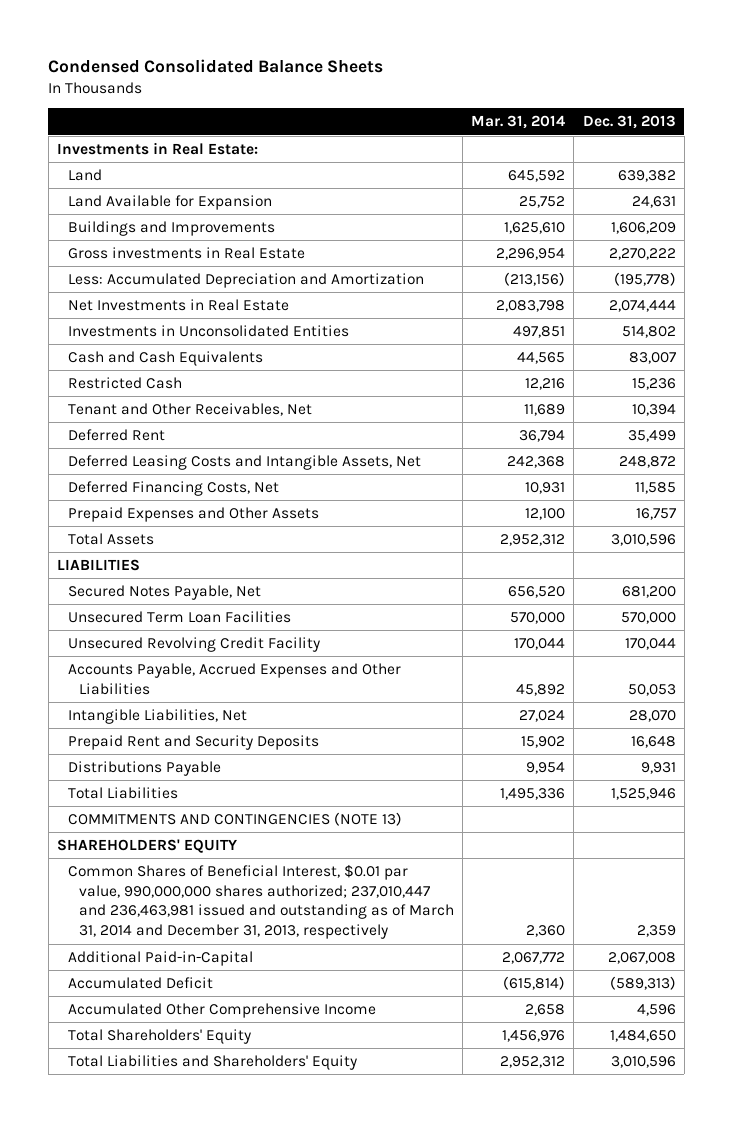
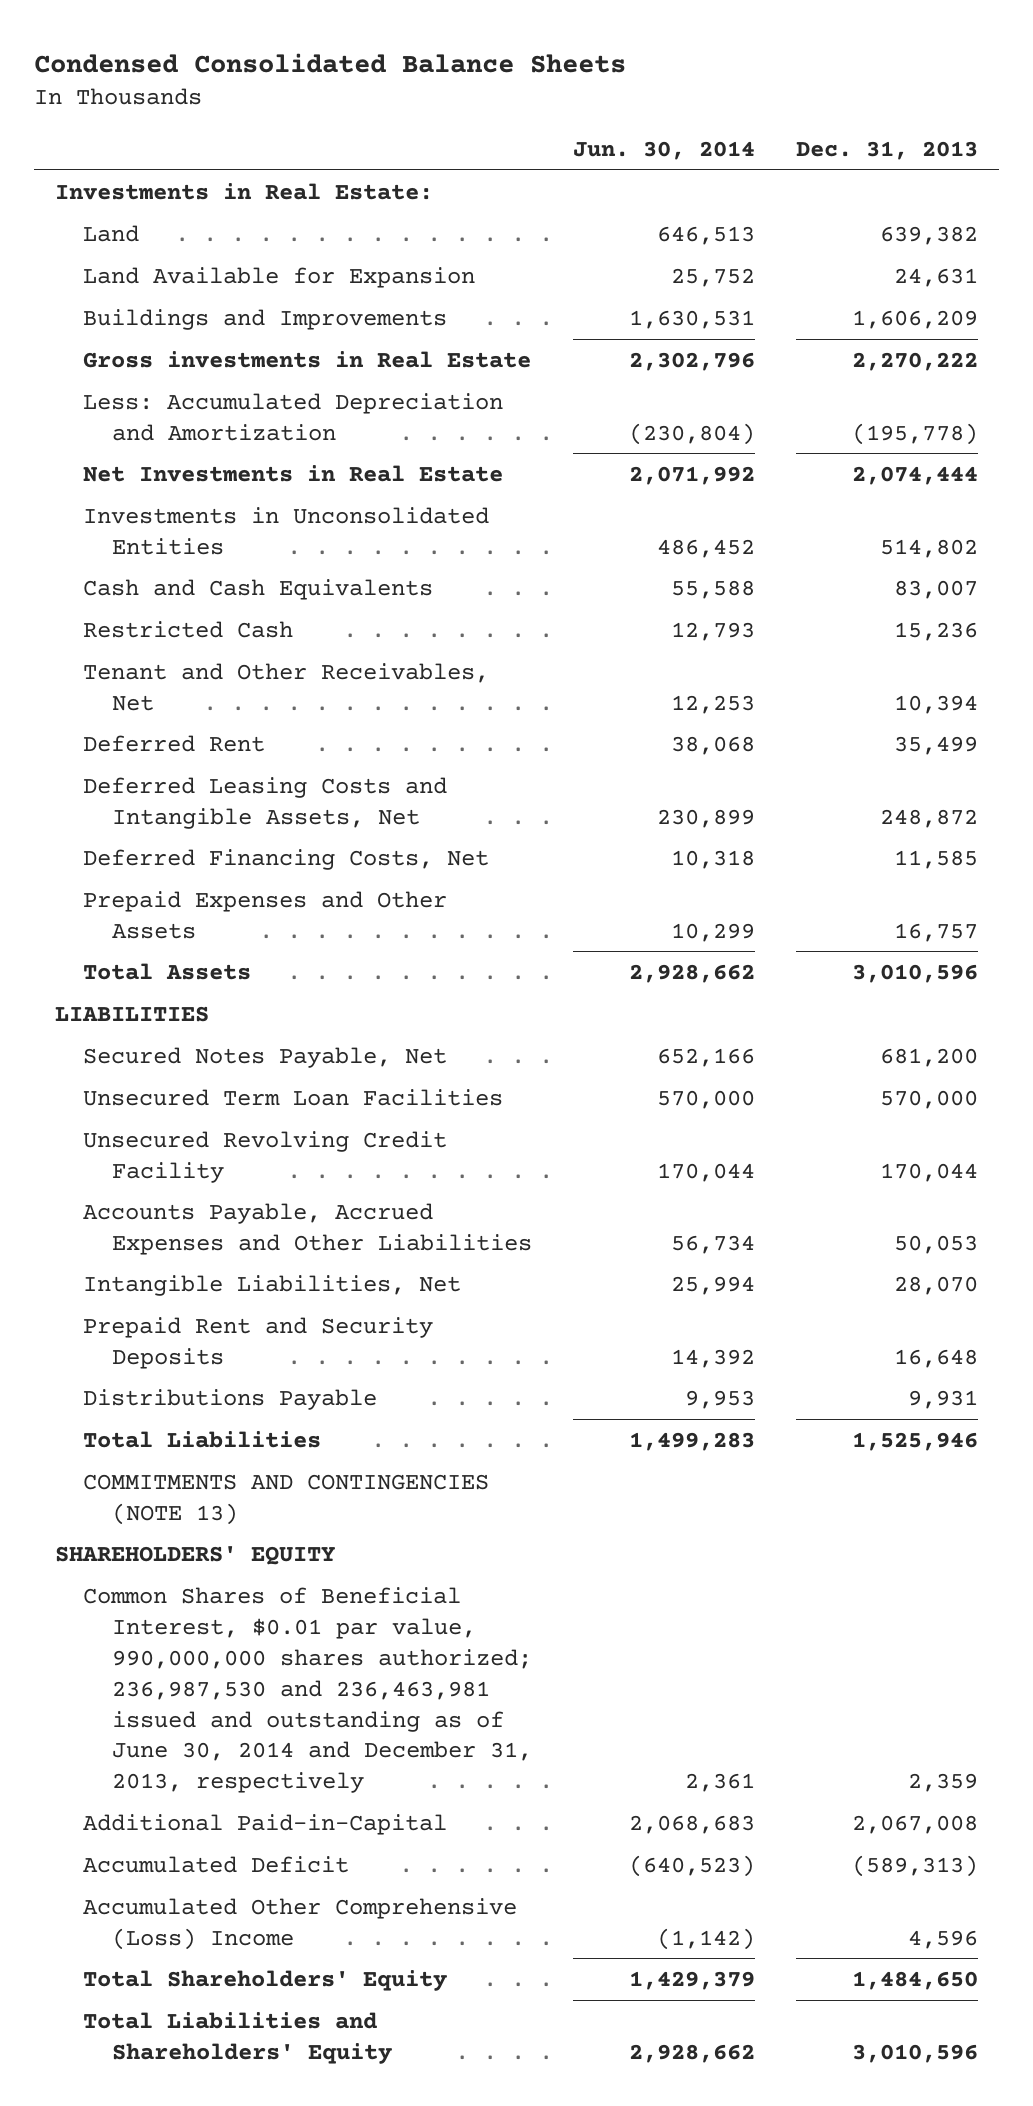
- | Mar. 31, 2014 | Dec. 31, 2013
+ | Jun. 30, 2014 | Dec. 31, 2013
- Common Shares of Beneficial Interest, $0.01 par value, 990,000,000 shares authorized; 237,010,447 and 236,463,981 issued and outstanding as of March 31, 2014 and December 31, 2013, respectively | 2,360 | 2,359
+ Common Shares of Beneficial Interest, $0.01 par value, 990,000,000 shares authorized; 236,987,530 and 236,463,981 issued and outstanding as of June 30, 2014 and December 31, 2013, respectively | 2,361 | 2,359
- Accumulated Other Comprehensive Income | 2,658 | 4,596
+ Accumulated Other Comprehensive (Loss) Income | (1,142) | 4,596

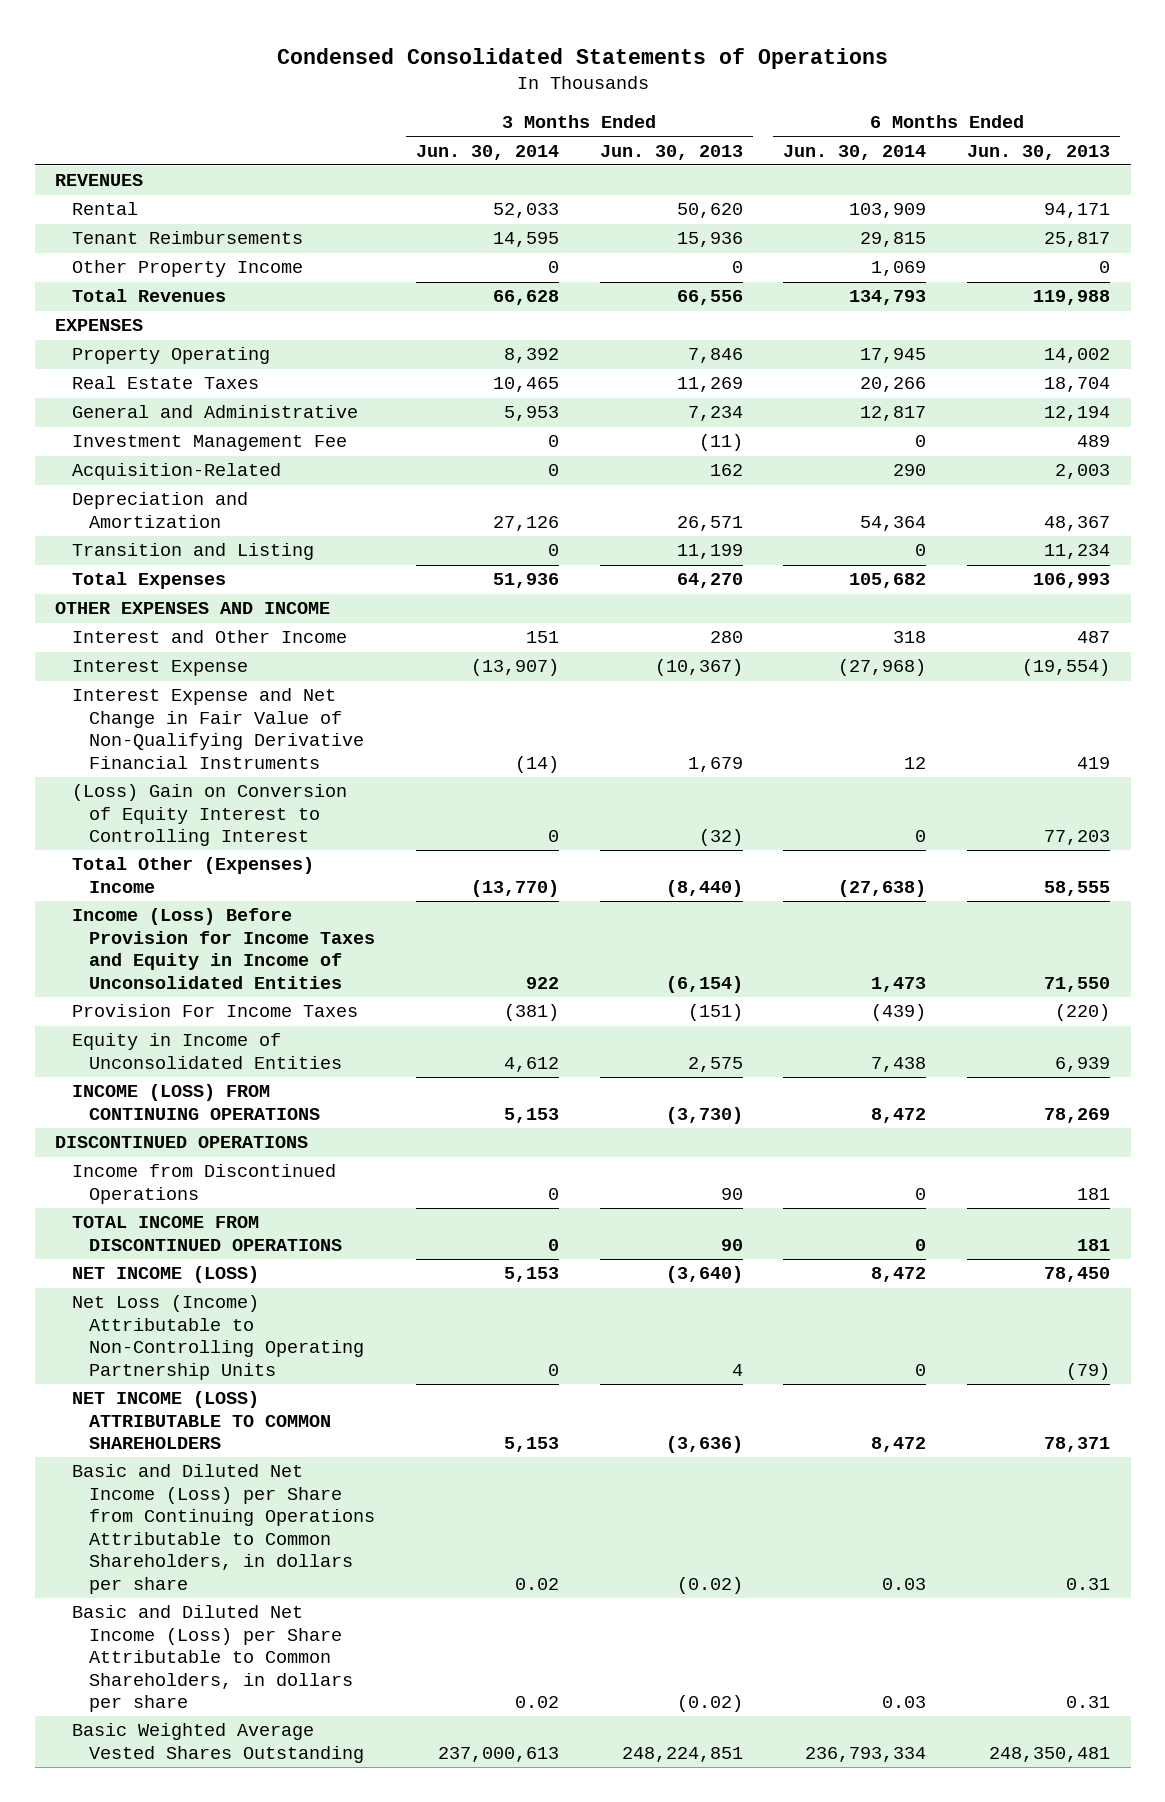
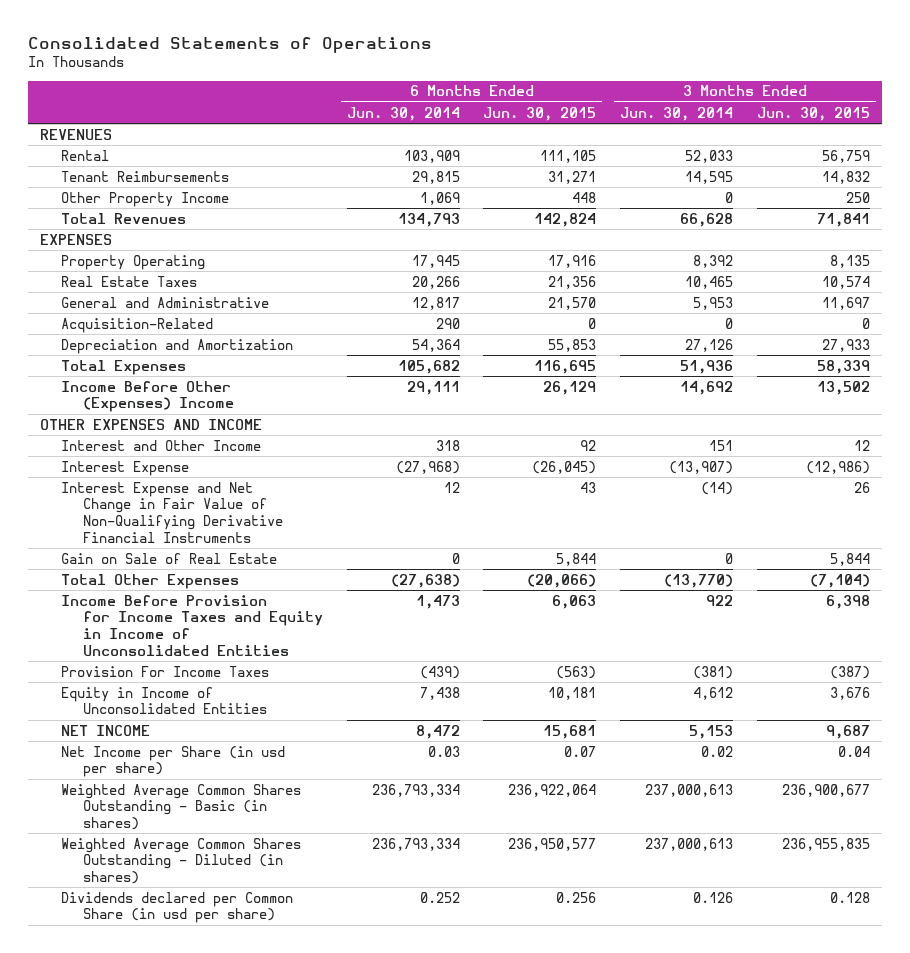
- Condensed Consolidated Statements of Operations
+ Consolidated Statements of Operations
- | 3 Months Ended Jun. 30, 2014 | 3 Months Ended Jun. 30, 2013 | 6 Months Ended Jun. 30, 2014 | 6 Months Ended Jun. 30, 2013
+ | 6 Months Ended Jun. 30, 2014 | 6 Months Ended Jun. 30, 2015 | 3 Months Ended Jun. 30, 2014 | 3 Months Ended Jun. 30, 2015
- Investment Management Fee | 0 | (11) | 0 | 489
- Transition and Listing | 0 | 11,199 | 0 | 11,234
+ Income Before Other (Expenses) Income | 29,111 | 26,129 | 14,692 | 13,502
- (Loss) Gain on Conversion of Equity Interest to Controlling Interest | 0 | (32) | 0 | 77,203
- Total Other (Expenses) Income | (13,770) | (8,440) | (27,638) | 58,555
- Income (Loss) Before Provision for Income Taxes and Equity in Income of Unconsolidated Entities | 922 | (6,154) | 1,473 | 71,550
+ Gain on Sale of Real Estate | 0 | 5,844 | 0 | 5,844
+ Total Other Expenses | (27,638) | (20,066) | (13,770) | (7,104)
+ Income Before Provision for Income Taxes and Equity in Income of Unconsolidated Entities | 1,473 | 6,063 | 922 | 6,398
- INCOME (LOSS) FROM CONTINUING OPERATIONS | 5,153 | (3,730) | 8,472 | 78,269
- DISCONTINUED OPERATIONS
- Income from Discontinued Operations | 0 | 90 | 0 | 181
- TOTAL INCOME FROM DISCONTINUED OPERATIONS | 0 | 90 | 0 | 181
- NET INCOME (LOSS) | 5,153 | (3,640) | 8,472 | 78,450
- Net Loss (Income) Attributable to Non-Controlling Operating Partnership Units | 0 | 4 | 0 | (79)
- NET INCOME (LOSS) ATTRIBUTABLE TO COMMON SHAREHOLDERS | 5,153 | (3,636) | 8,472 | 78,371
- Basic and Diluted Net Income (Loss) per Share from Continuing Operations Attributable to Common Shareholders, in dollars per share | 0.02 | (0.02) | 0.03 | 0.31
- Basic and Diluted Net Income (Loss) per Share Attributable to Common Shareholders, in dollars per share | 0.02 | (0.02) | 0.03 | 0.31
- Basic Weighted Average Vested Shares Outstanding | 237,000,613 | 248,224,851 | 236,793,334 | 248,350,481
+ NET INCOME | 8,472 | 15,681 | 5,153 | 9,687
+ Net Income per Share (in usd per share) | 0.03 | 0.07 | 0.02 | 0.04
+ Weighted Average Common Shares Outstanding - Basic (in shares) | 236,793,334 | 236,922,064 | 237,000,613 | 236,900,677
+ Weighted Average Common Shares Outstanding - Diluted (in shares) | 236,793,334 | 236,950,577 | 237,000,613 | 236,955,835
+ Dividends declared per Common Share (in usd per share) | 0.252 | 0.256 | 0.126 | 0.128

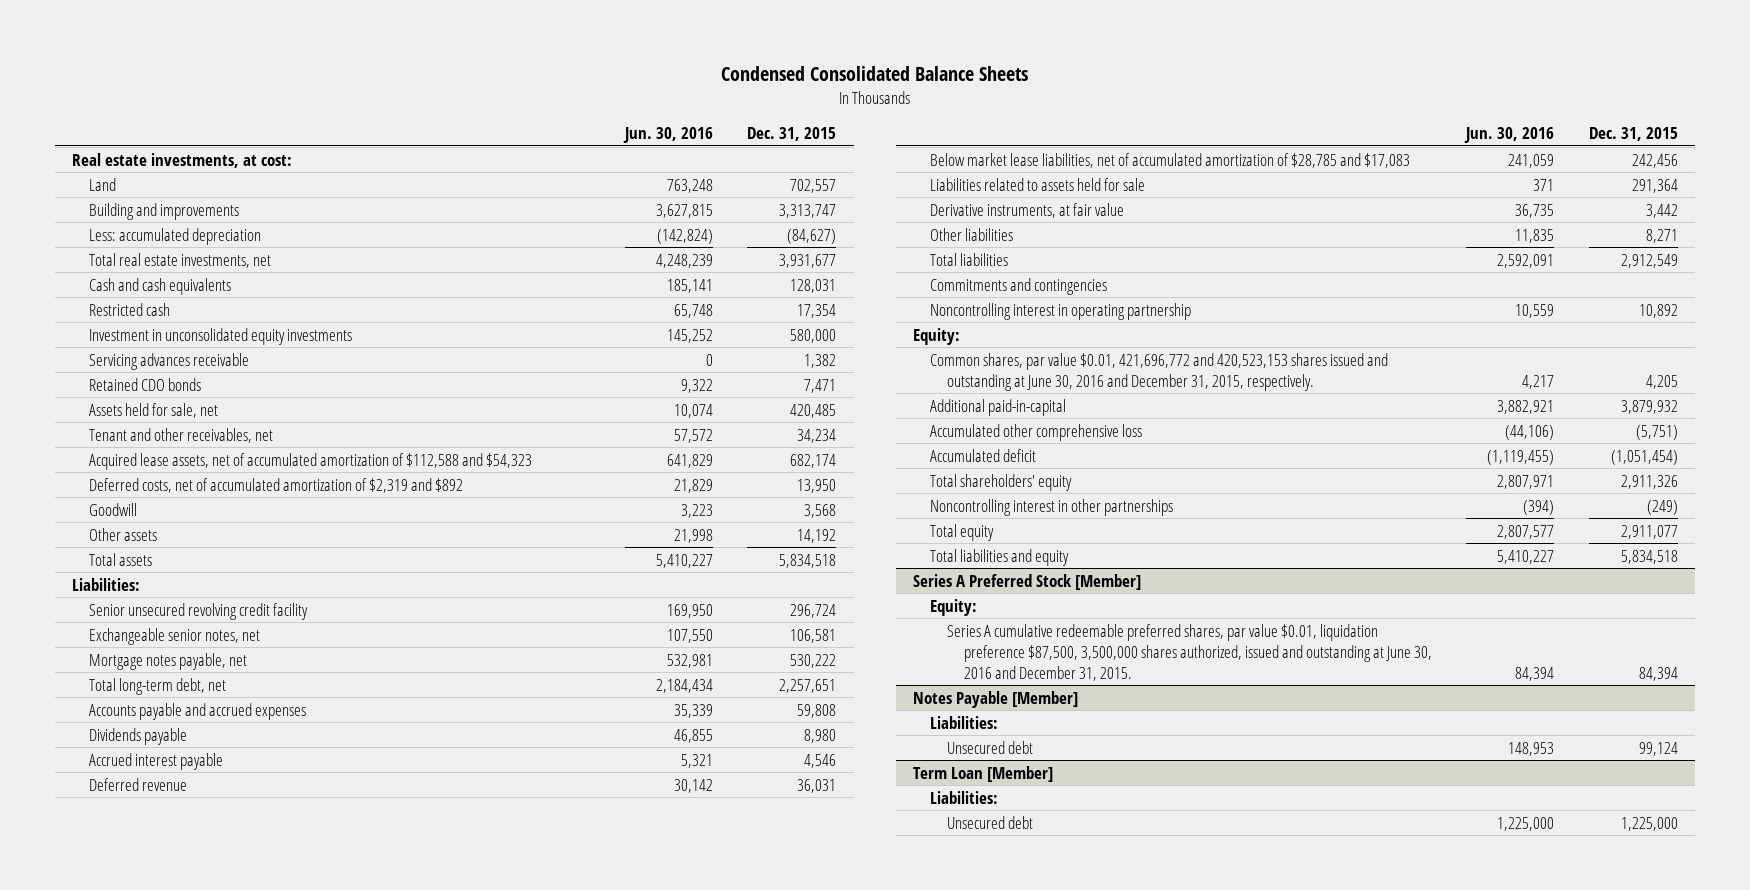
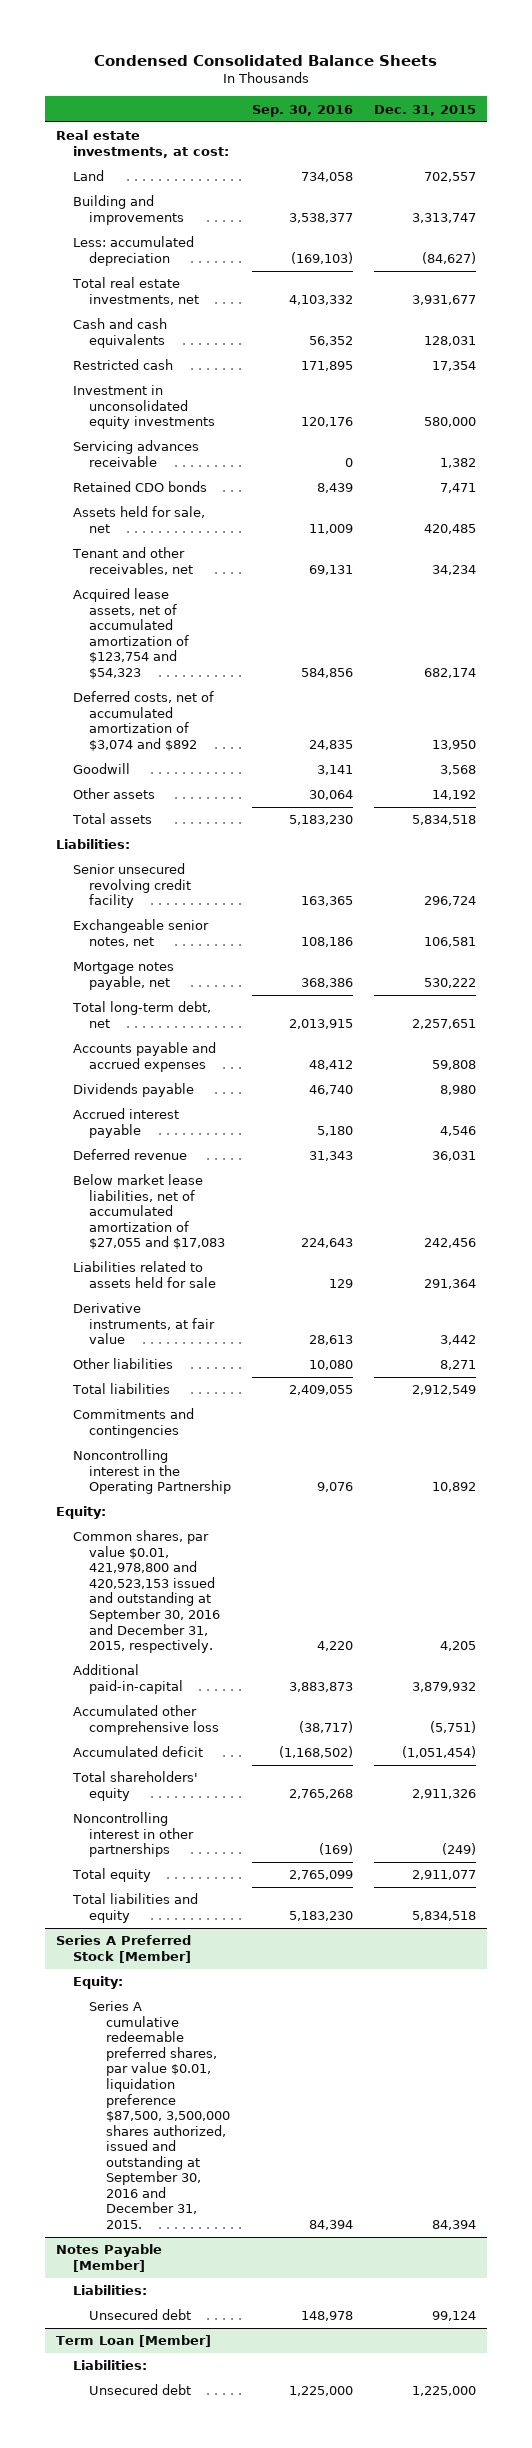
- | Jun. 30, 2016 | Dec. 31, 2015
+ | Sep. 30, 2016 | Dec. 31, 2015
- Acquired lease assets, net of accumulated amortization of $112,588 and $54,323 | 641,829 | 682,174
- Deferred costs, net of accumulated amortization of $2,319 and $892 | 21,829 | 13,950
+ Acquired lease assets, net of accumulated amortization of $123,754 and $54,323 | 584,856 | 682,174
+ Deferred costs, net of accumulated amortization of $3,074 and $892 | 24,835 | 13,950
- Below market lease liabilities, net of accumulated amortization of $28,785 and $17,083 | 241,059 | 242,456
+ Below market lease liabilities, net of accumulated amortization of $27,055 and $17,083 | 224,643 | 242,456
- Noncontrolling interest in operating partnership | 10,559 | 10,892
+ Noncontrolling interest in the Operating Partnership | 9,076 | 10,892
- Common shares, par value $0.01, 421,696,772 and 420,523,153 shares issued and outstanding at June 30, 2016 and December 31, 2015, respectively. | 4,217 | 4,205
+ Common shares, par value $0.01, 421,978,800 and 420,523,153 issued and outstanding at September 30, 2016 and December 31, 2015, respectively. | 4,220 | 4,205
@ Series A Preferred Stock [Member]
- Series A cumulative redeemable preferred shares, par value $0.01, liquidation preference $87,500, 3,500,000 shares authorized, issued and outstanding at June 30, 2016 and December 31, 2015. | 84,394 | 84,394
+ Series A cumulative redeemable preferred shares, par value $0.01, liquidation preference $87,500, 3,500,000 shares authorized, issued and outstanding at September 30, 2016 and December 31, 2015. | 84,394 | 84,394

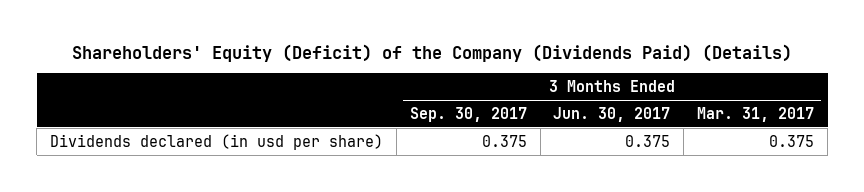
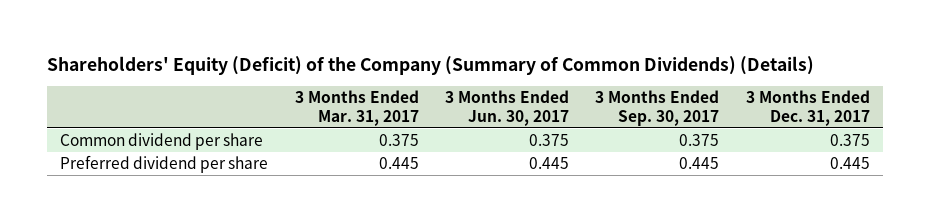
- Shareholders' Equity (Deficit) of the Company (Dividends Paid) (Details)
+ Shareholders' Equity (Deficit) of the Company (Summary of Common Dividends) (Details)
- | 3 Months Ended Sep. 30, 2017 | 3 Months Ended Jun. 30, 2017 | 3 Months Ended Mar. 31, 2017
+ | 3 Months Ended Mar. 31, 2017 | 3 Months Ended Jun. 30, 2017 | 3 Months Ended Sep. 30, 2017 | 3 Months Ended Dec. 31, 2017
- Dividends declared (in usd per share) | 0.375 | 0.375 | 0.375
+ Common dividend per share | 0.375 | 0.375 | 0.375 | 0.375
+ Preferred dividend per share | 0.445 | 0.445 | 0.445 | 0.445

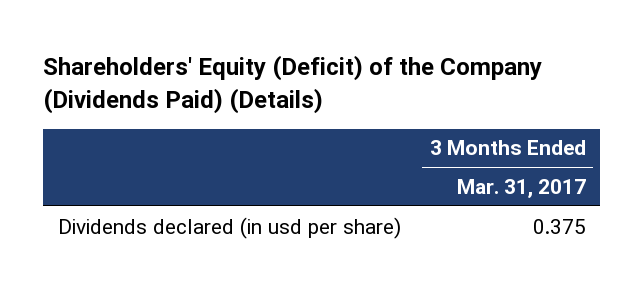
- Shareholders' Equity (Deficit) of the Company (Summary of Common Dividends) (Details)
+ Shareholders' Equity (Deficit) of the Company (Dividends Paid) (Details)
- | 3 Months Ended Mar. 31, 2017 | 3 Months Ended Jun. 30, 2017 | 3 Months Ended Sep. 30, 2017 | 3 Months Ended Dec. 31, 2017
+ | 3 Months Ended Mar. 31, 2017
- Common dividend per share | 0.375 | 0.375 | 0.375 | 0.375
- Preferred dividend per share | 0.445 | 0.445 | 0.445 | 0.445
+ Dividends declared (in usd per share) | 0.375

